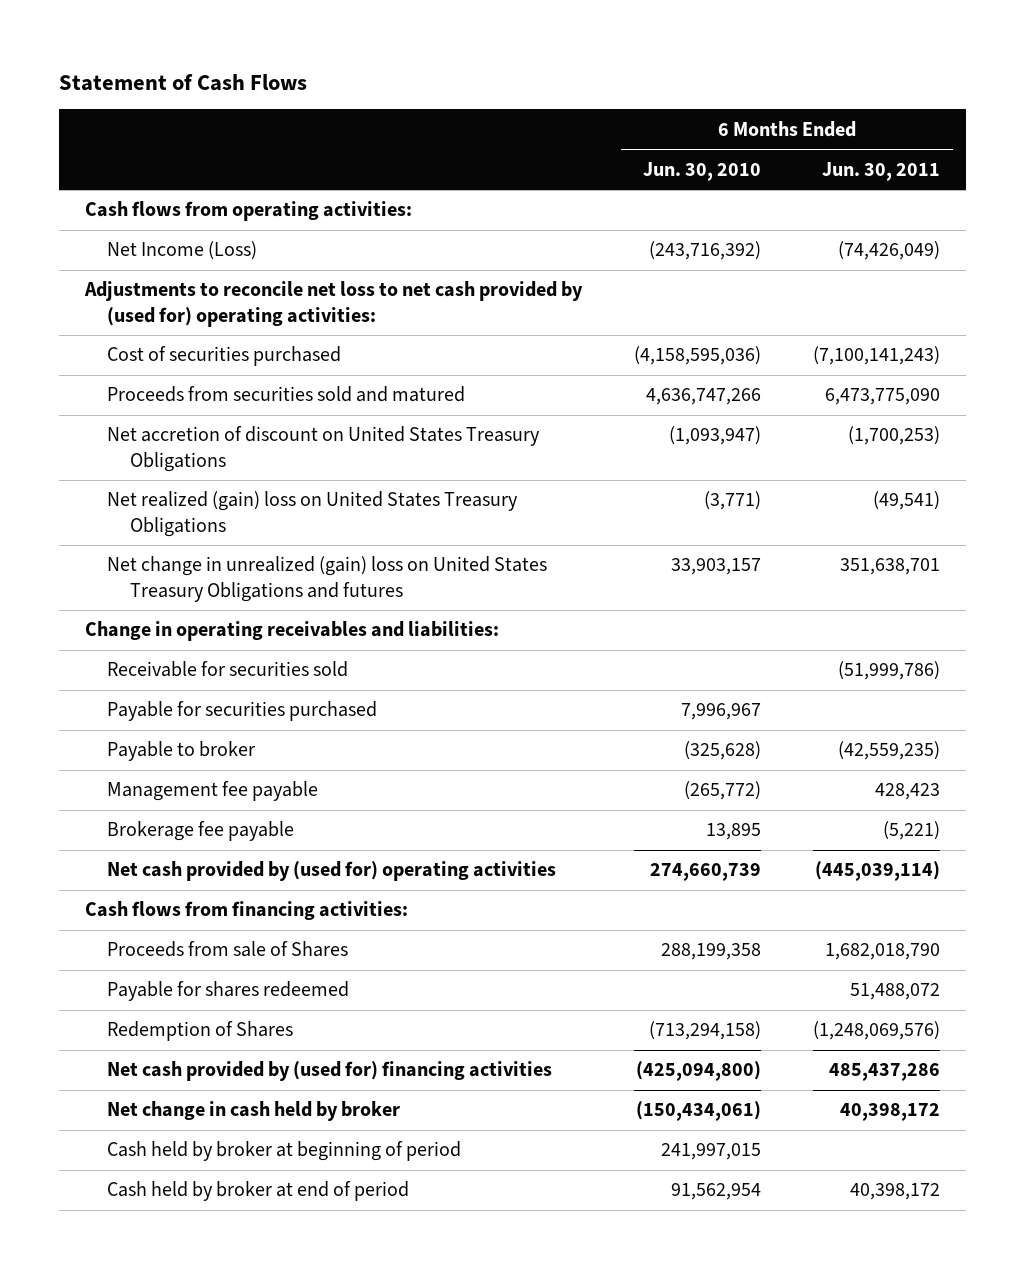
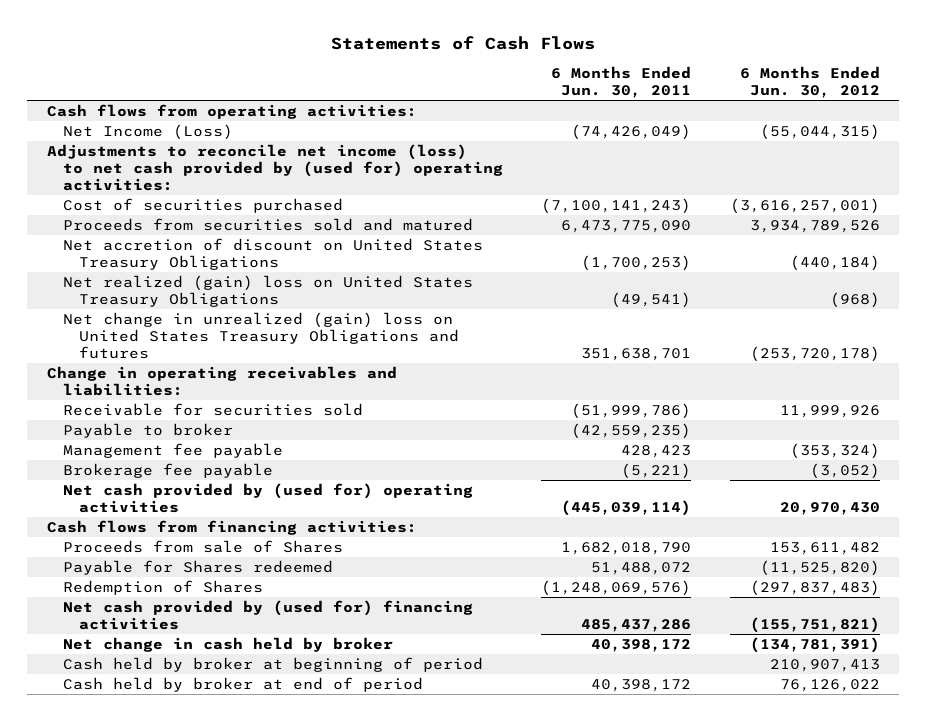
- Statement of Cash Flows
+ Statements of Cash Flows
- | 6 Months Ended Jun. 30, 2010 | 6 Months Ended Jun. 30, 2011
+ | 6 Months Ended Jun. 30, 2011 | 6 Months Ended Jun. 30, 2012
- Adjustments to reconcile net loss to net cash provided by (used for) operating activities:
+ Adjustments to reconcile net income (loss) to net cash provided by (used for) operating activities:
- Payable for securities purchased | 7,996,967 |
- Payable for shares redeemed | | 51,488,072
+ Payable for Shares redeemed | 51,488,072 | (11,525,820)

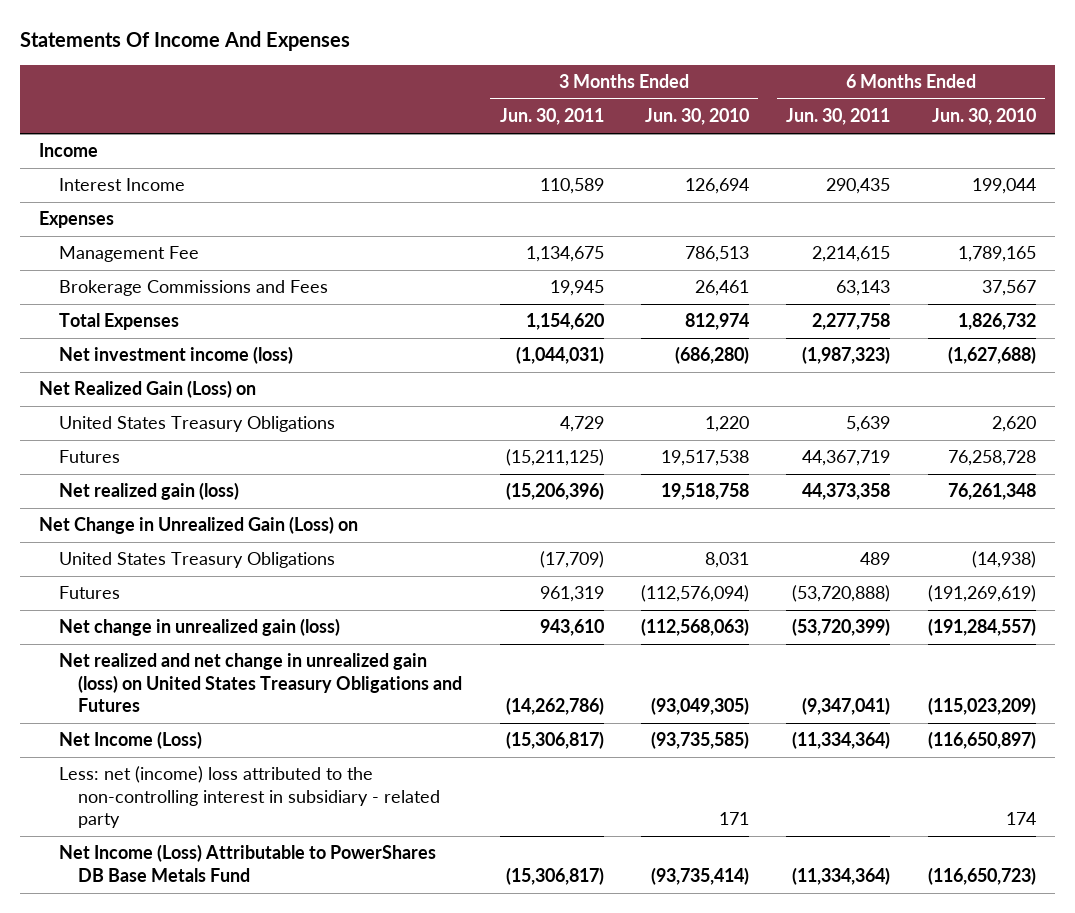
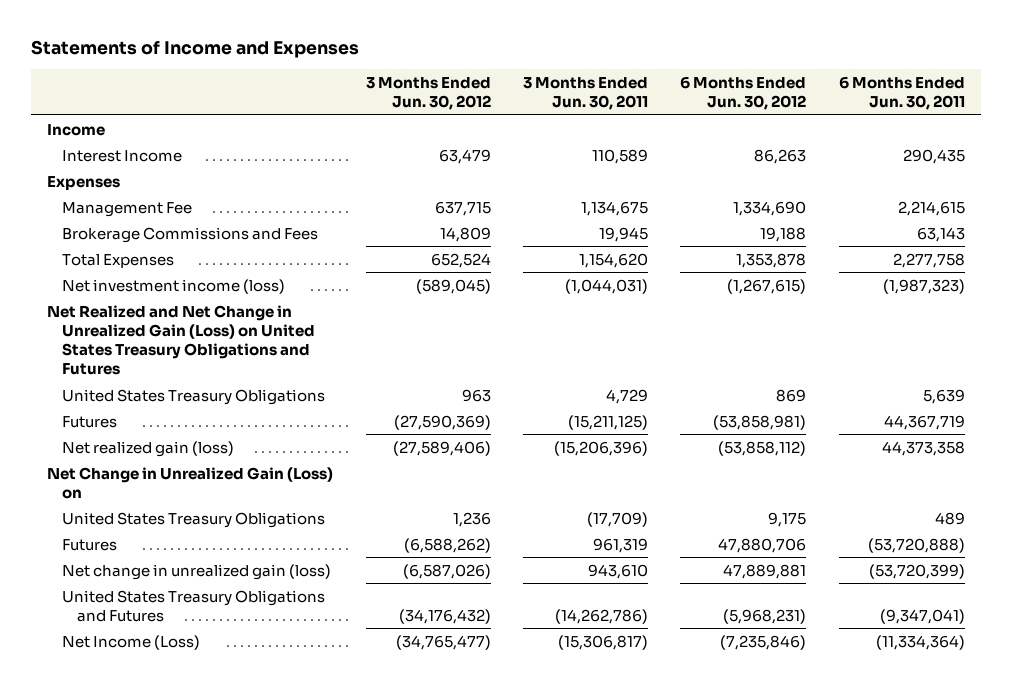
- Statements Of Income And Expenses
+ Statements of Income and Expenses
- | 3 Months Ended Jun. 30, 2011 | 3 Months Ended Jun. 30, 2010 | 6 Months Ended Jun. 30, 2011 | 6 Months Ended Jun. 30, 2010
+ | 3 Months Ended Jun. 30, 2012 | 3 Months Ended Jun. 30, 2011 | 6 Months Ended Jun. 30, 2012 | 6 Months Ended Jun. 30, 2011
- Net Realized Gain (Loss) on
+ Net Realized and Net Change in Unrealized Gain (Loss) on United States Treasury Obligations and Futures
- Net realized and net change in unrealized gain (loss) on United States Treasury Obligations and Futures | (14,262,786) | (93,049,305) | (9,347,041) | (115,023,209)
+ United States Treasury Obligations and Futures | (34,176,432) | (14,262,786) | (5,968,231) | (9,347,041)
- Less: net (income) loss attributed to the non-controlling interest in subsidiary - related party | | 171 | | 174
- Net Income (Loss) Attributable to PowerShares DB Base Metals Fund | (15,306,817) | (93,735,414) | (11,334,364) | (116,650,723)

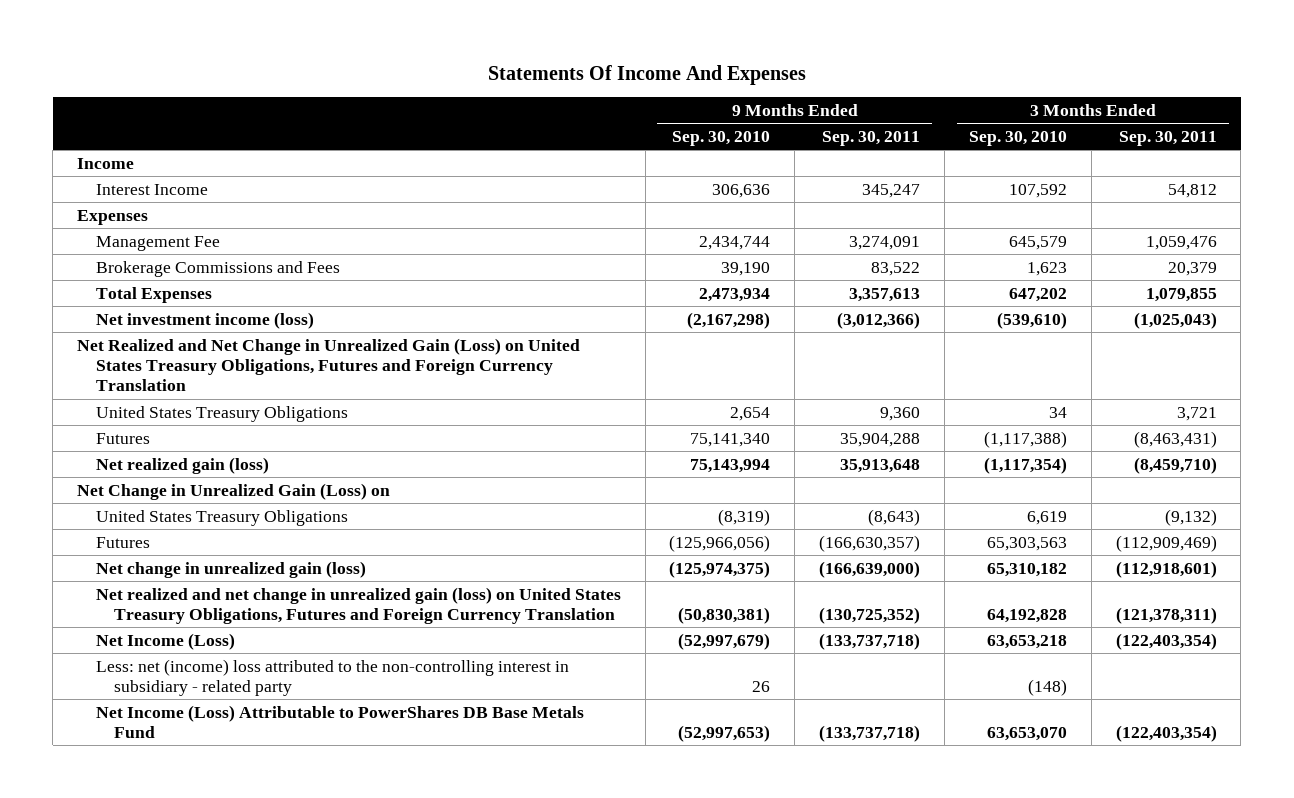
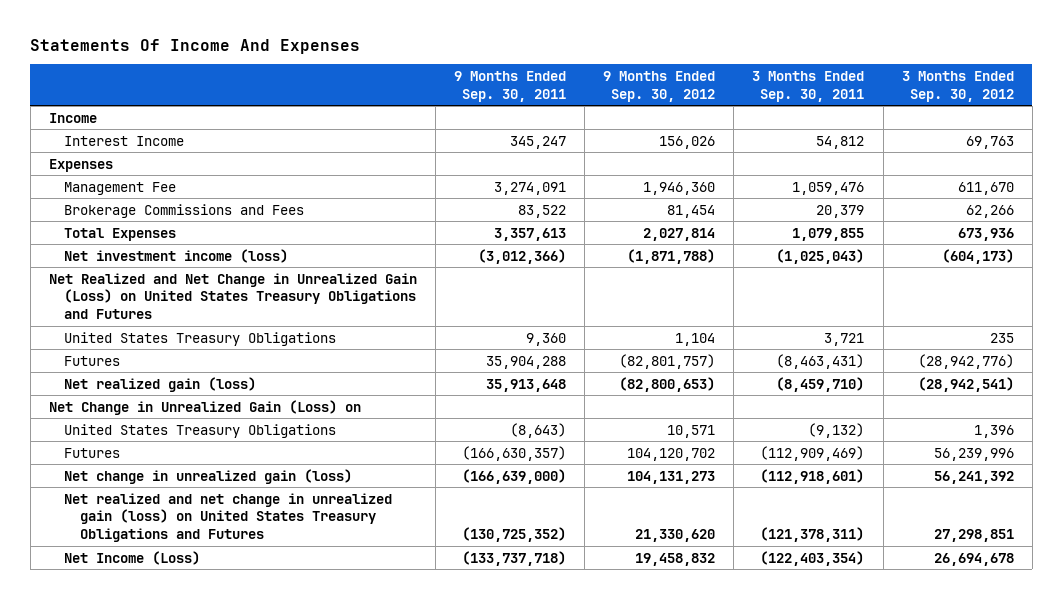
- | 9 Months Ended Sep. 30, 2010 | 9 Months Ended Sep. 30, 2011 | 3 Months Ended Sep. 30, 2010 | 3 Months Ended Sep. 30, 2011
+ | 9 Months Ended Sep. 30, 2011 | 9 Months Ended Sep. 30, 2012 | 3 Months Ended Sep. 30, 2011 | 3 Months Ended Sep. 30, 2012
- Net Realized and Net Change in Unrealized Gain (Loss) on United States Treasury Obligations, Futures and Foreign Currency Translation
+ Net Realized and Net Change in Unrealized Gain (Loss) on United States Treasury Obligations and Futures
- Net realized and net change in unrealized gain (loss) on United States Treasury Obligations, Futures and Foreign Currency Translation | (50,830,381) | (130,725,352) | 64,192,828 | (121,378,311)
+ Net realized and net change in unrealized gain (loss) on United States Treasury Obligations and Futures | (130,725,352) | 21,330,620 | (121,378,311) | 27,298,851
- Less: net (income) loss attributed to the non-controlling interest in subsidiary - related party | 26 | | (148) |
- Net Income (Loss) Attributable to PowerShares DB Base Metals Fund | (52,997,653) | (133,737,718) | 63,653,070 | (122,403,354)

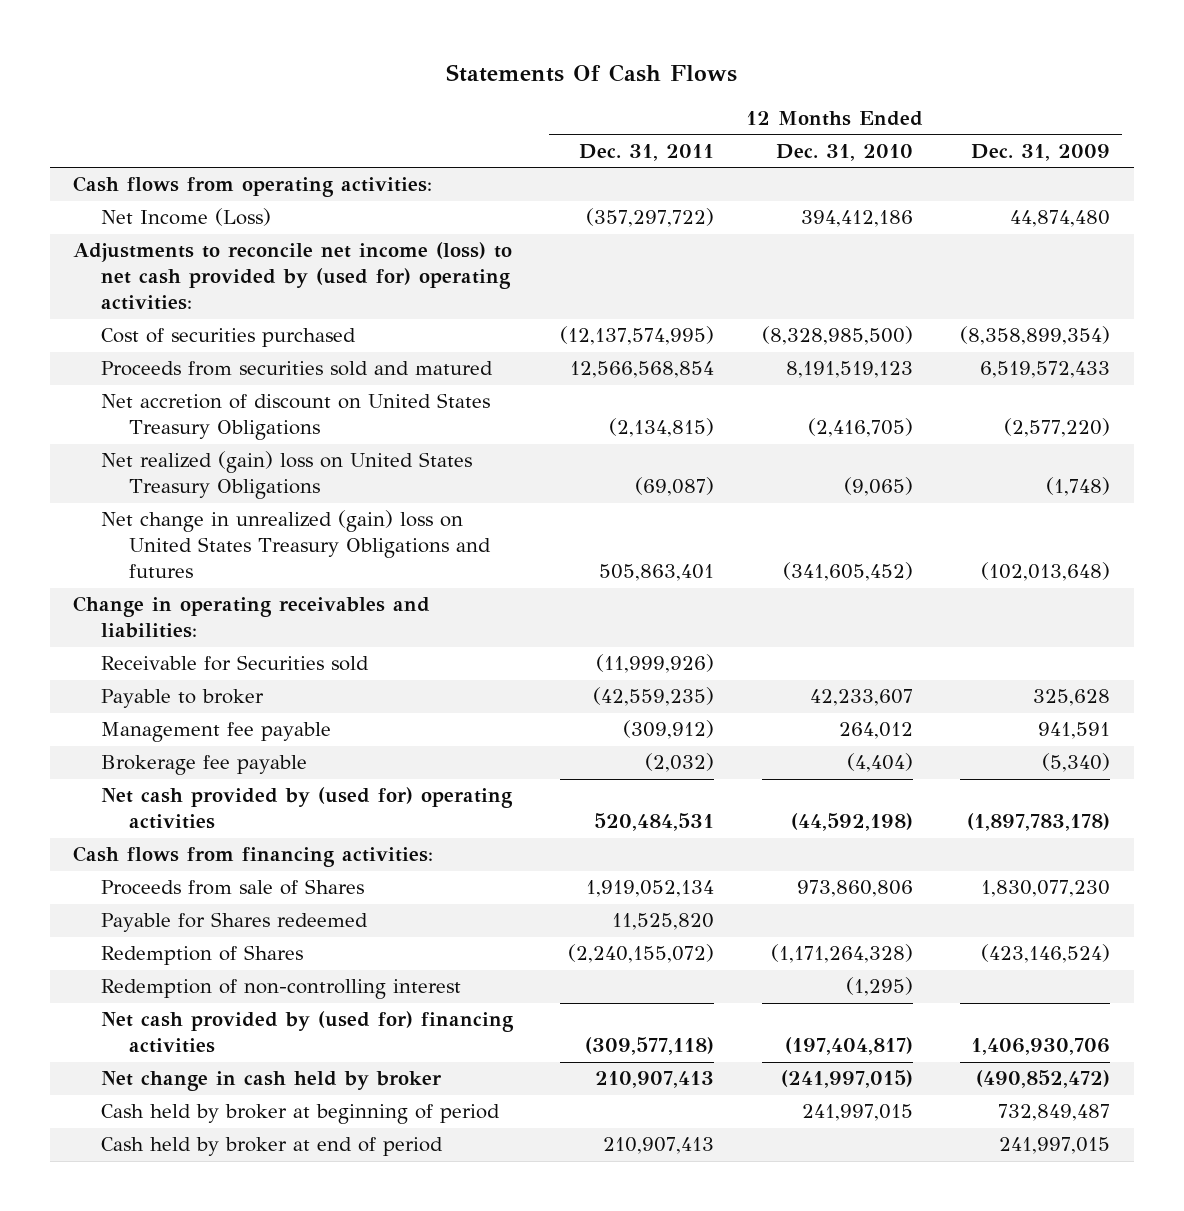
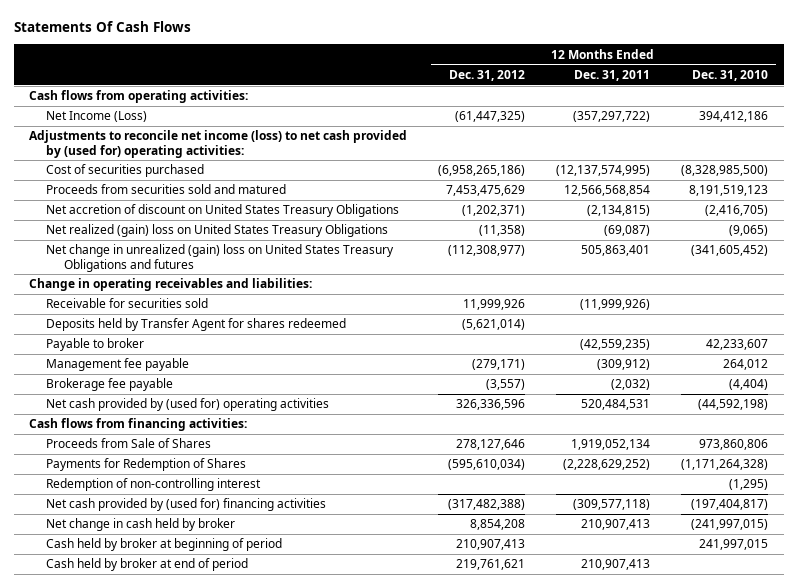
- | 12 Months Ended Dec. 31, 2011 | 12 Months Ended Dec. 31, 2010 | 12 Months Ended Dec. 31, 2009
+ | 12 Months Ended Dec. 31, 2012 | 12 Months Ended Dec. 31, 2011 | 12 Months Ended Dec. 31, 2010
- Receivable for Securities sold | (11,999,926) | |
+ Receivable for securities sold | 11,999,926 | (11,999,926) |
+ Deposits held by Transfer Agent for shares redeemed | (5,621,014) | |
- Proceeds from sale of Shares | 1,919,052,134 | 973,860,806 | 1,830,077,230
- Payable for Shares redeemed | 11,525,820 | |
- Redemption of Shares | (2,240,155,072) | (1,171,264,328) | (423,146,524)
+ Proceeds from Sale of Shares | 278,127,646 | 1,919,052,134 | 973,860,806
+ Payments for Redemption of Shares | (595,610,034) | (2,228,629,252) | (1,171,264,328)

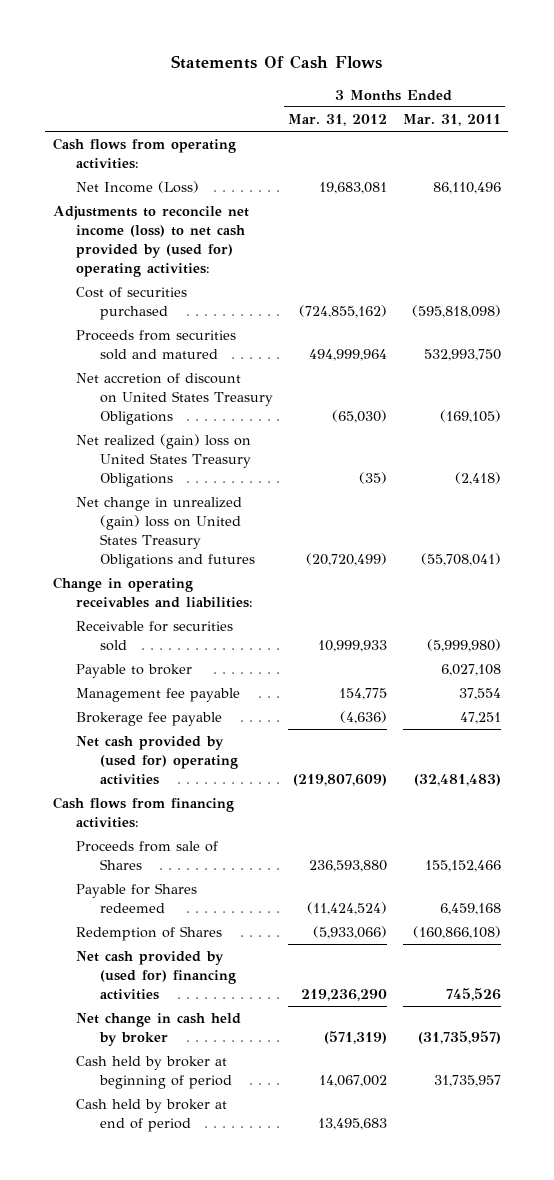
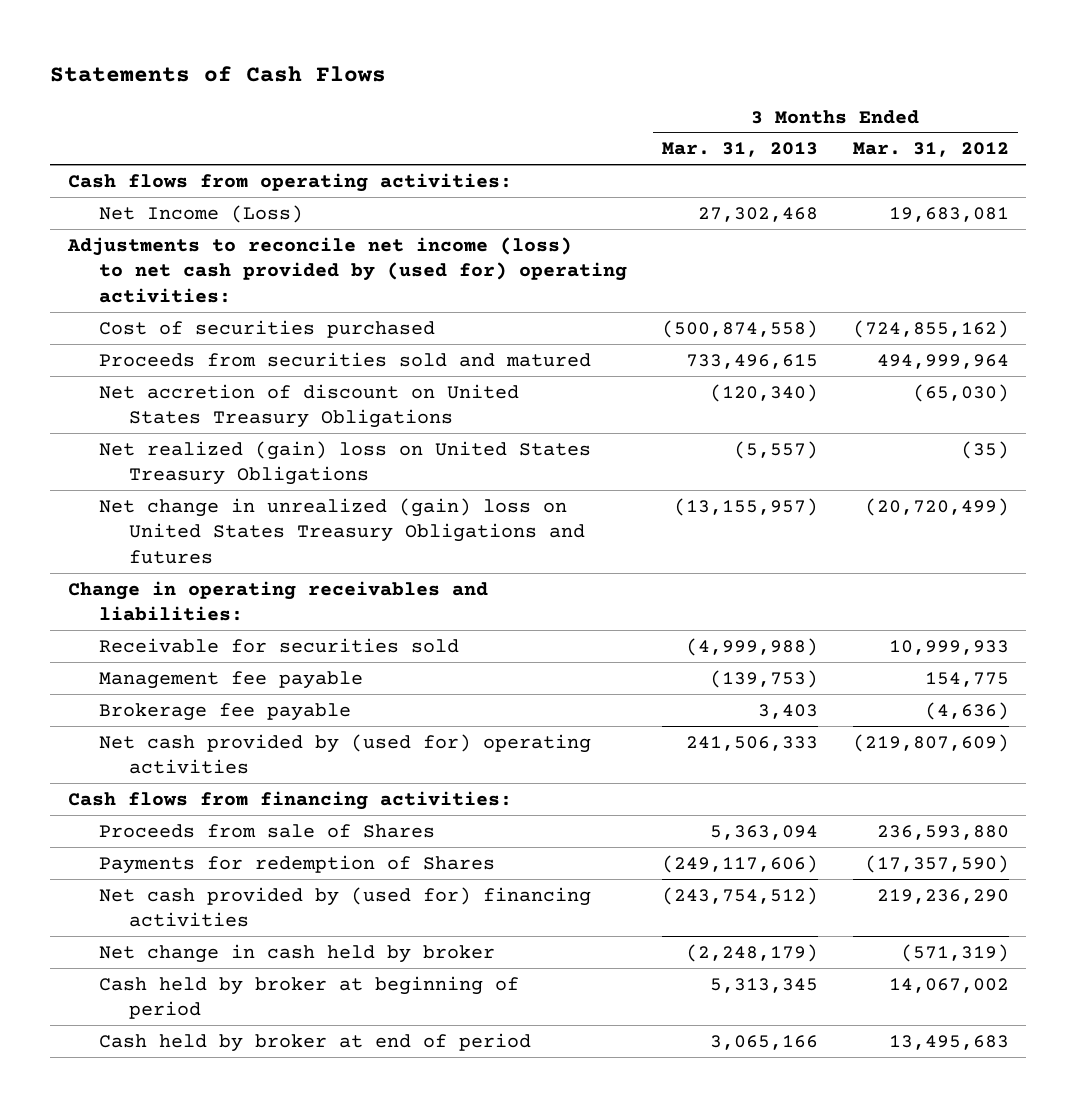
- Statements Of Cash Flows
+ Statements of Cash Flows
- | 3 Months Ended Mar. 31, 2012 | 3 Months Ended Mar. 31, 2011
+ | 3 Months Ended Mar. 31, 2013 | 3 Months Ended Mar. 31, 2012
- Payable to broker | | 6,027,108
- Payable for Shares redeemed | (11,424,524) | 6,459,168
- Redemption of Shares | (5,933,066) | (160,866,108)
+ Payments for redemption of Shares | (249,117,606) | (17,357,590)

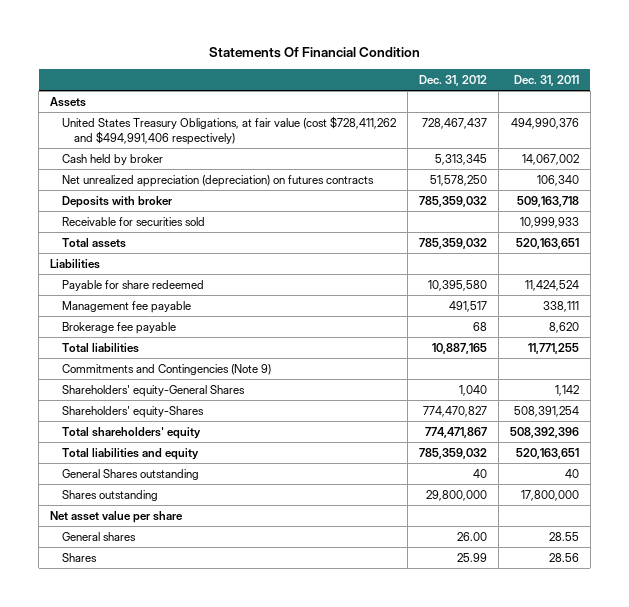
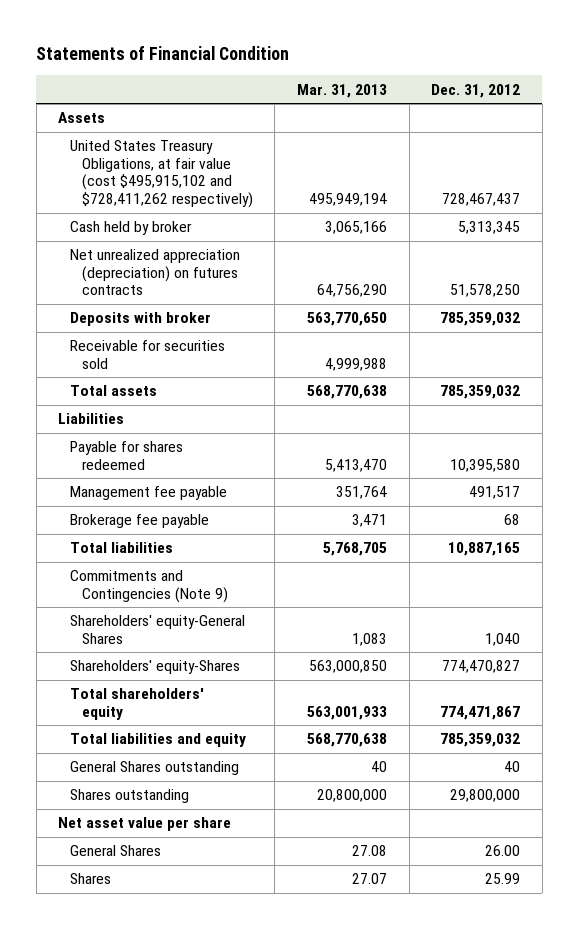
- Statements Of Financial Condition
+ Statements of Financial Condition
- | Dec. 31, 2012 | Dec. 31, 2011
+ | Mar. 31, 2013 | Dec. 31, 2012
- United States Treasury Obligations, at fair value (cost $728,411,262 and $494,991,406 respectively) | 728,467,437 | 494,990,376
+ United States Treasury Obligations, at fair value (cost $495,915,102 and $728,411,262 respectively) | 495,949,194 | 728,467,437
- Payable for share redeemed | 10,395,580 | 11,424,524
+ Payable for shares redeemed | 5,413,470 | 10,395,580
- General shares | 26.00 | 28.55
+ General Shares | 27.08 | 26.00

